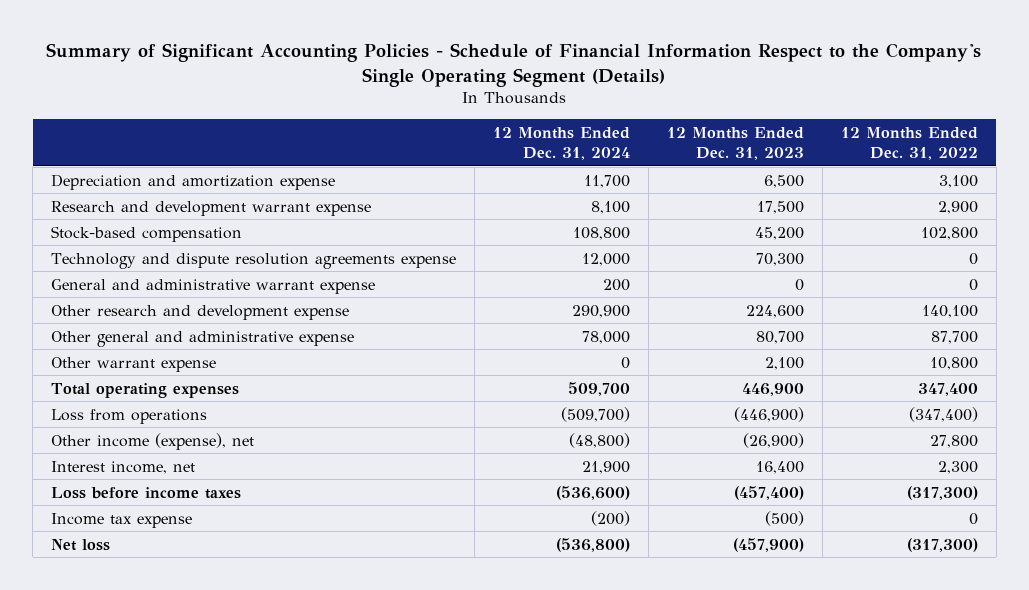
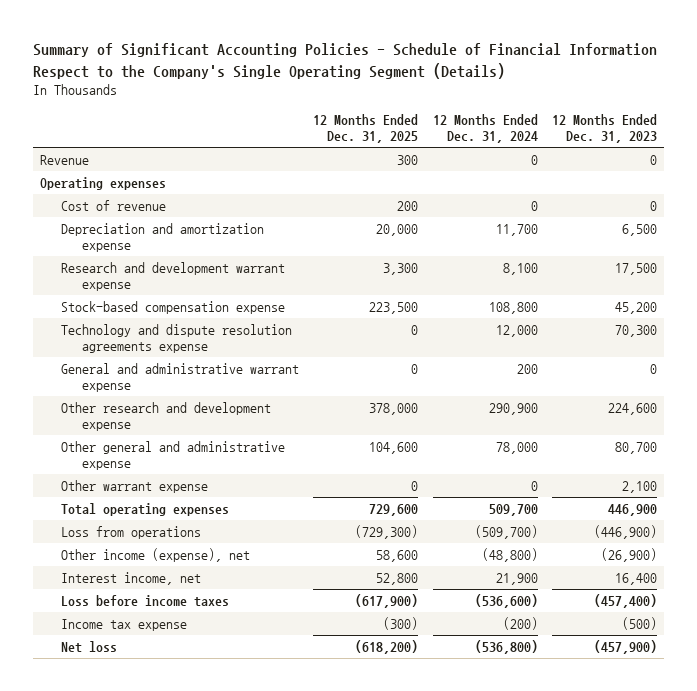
- | 12 Months Ended Dec. 31, 2024 | 12 Months Ended Dec. 31, 2023 | 12 Months Ended Dec. 31, 2022
+ | 12 Months Ended Dec. 31, 2025 | 12 Months Ended Dec. 31, 2024 | 12 Months Ended Dec. 31, 2023
+ Revenue | 300 | 0 | 0
+ Operating expenses
+ Cost of revenue | 200 | 0 | 0
- Stock-based compensation | 108,800 | 45,200 | 102,800
+ Stock-based compensation expense | 223,500 | 108,800 | 45,200

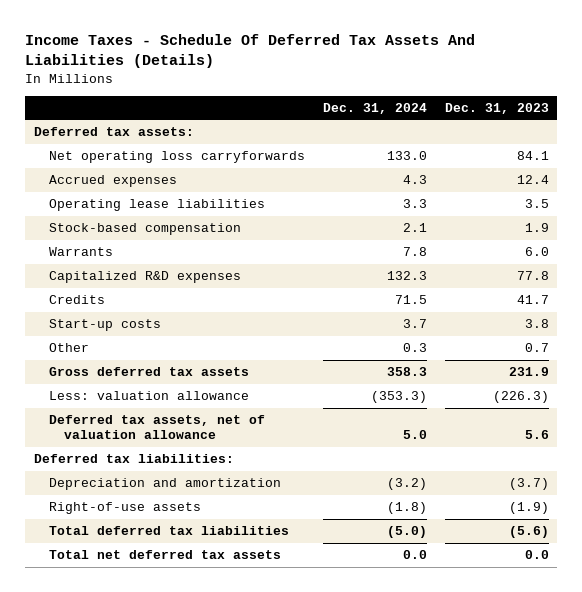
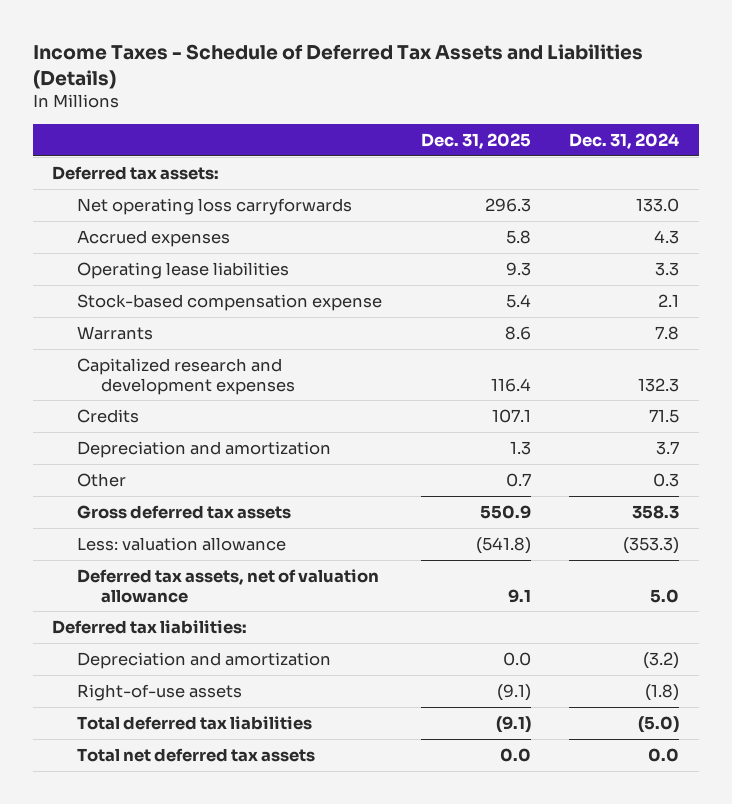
- Income Taxes - Schedule Of Deferred Tax Assets And Liabilities (Details)
+ Income Taxes - Schedule of Deferred Tax Assets and Liabilities (Details)
- | Dec. 31, 2024 | Dec. 31, 2023
+ | Dec. 31, 2025 | Dec. 31, 2024
- Stock-based compensation | 2.1 | 1.9
+ Stock-based compensation expense | 5.4 | 2.1
- Capitalized R&D expenses | 132.3 | 77.8
+ Capitalized research and development expenses | 116.4 | 132.3
- Start-up costs | 3.7 | 3.8
+ Depreciation and amortization | 1.3 | 3.7

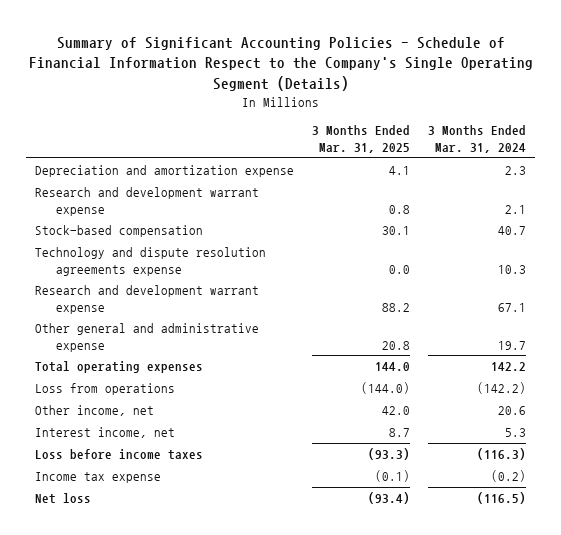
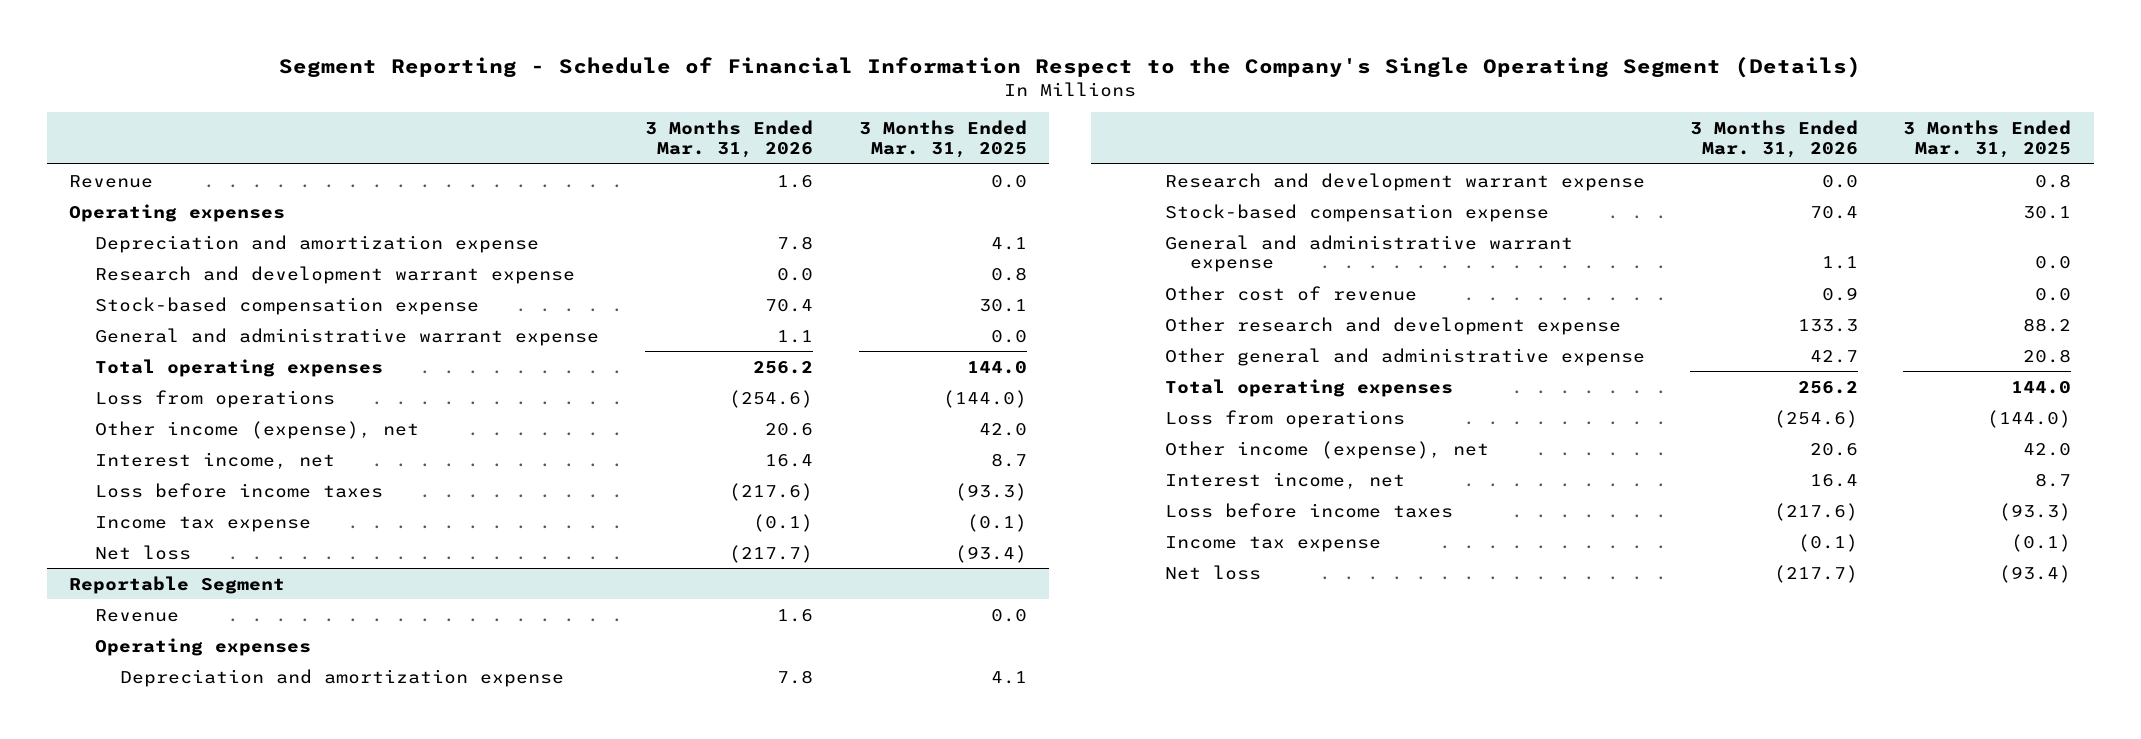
- Summary of Significant Accounting Policies - Schedule of Financial Information Respect to the Company's Single Operating Segment (Details)
+ Segment Reporting - Schedule of Financial Information Respect to the Company's Single Operating Segment (Details)
- | 3 Months Ended Mar. 31, 2025 | 3 Months Ended Mar. 31, 2024
+ | 3 Months Ended Mar. 31, 2026 | 3 Months Ended Mar. 31, 2025
+ Revenue | 1.6 | 0.0
+ Operating expenses
- Stock-based compensation | 30.1 | 40.7
- Technology and dispute resolution agreements expense | 0.0 | 10.3
- Research and development warrant expense | 88.2 | 67.1
+ Stock-based compensation expense | 70.4 | 30.1
+ General and administrative warrant expense | 1.1 | 0.0
+ Total operating expenses | 256.2 | 144.0
+ Loss from operations | (254.6) | (144.0)
+ Other income (expense), net | 20.6 | 42.0
+ Interest income, net | 16.4 | 8.7
+ Loss before income taxes | (217.6) | (93.3)
+ Income tax expense | (0.1) | (0.1)
+ Net loss | (217.7) | (93.4)
+ Reportable Segment
+ Revenue | 1.6 | 0.0
+ Operating expenses
+ Depreciation and amortization expense | 7.8 | 4.1
+ Research and development warrant expense | 0.0 | 0.8
+ Stock-based compensation expense | 70.4 | 30.1
+ General and administrative warrant expense | 1.1 | 0.0
+ Other cost of revenue | 0.9 | 0.0
+ Other research and development expense | 133.3 | 88.2
- Other income, net | 42.0 | 20.6
+ Other income (expense), net | 20.6 | 42.0

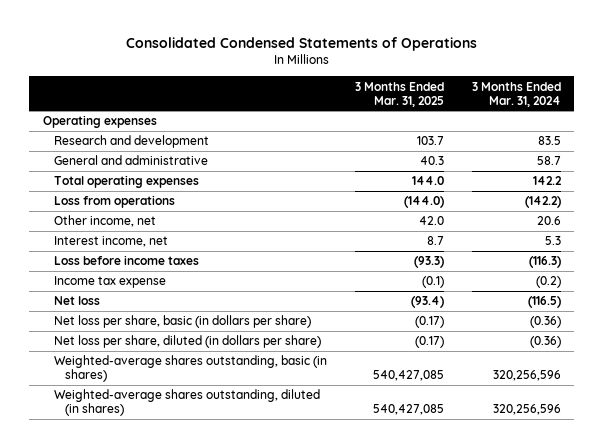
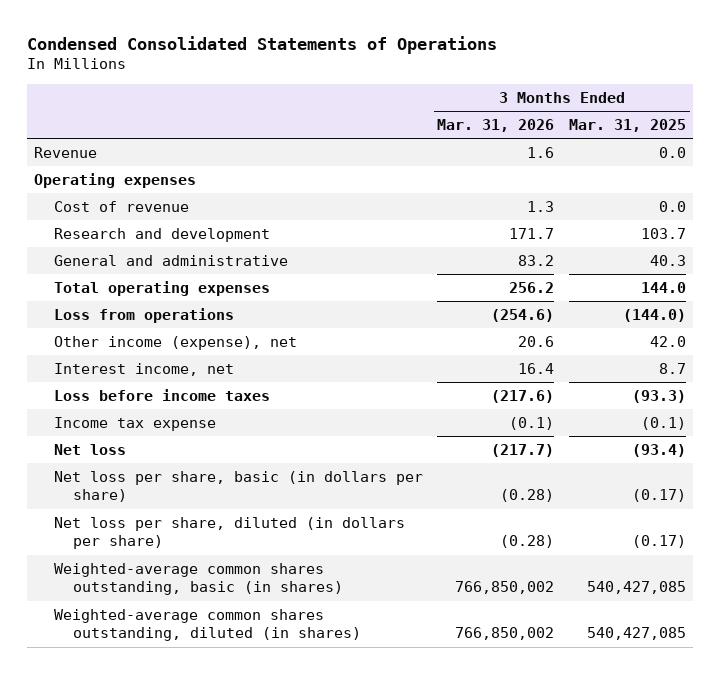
- Consolidated Condensed Statements of Operations
+ Condensed Consolidated Statements of Operations
- | 3 Months Ended Mar. 31, 2025 | 3 Months Ended Mar. 31, 2024
+ | 3 Months Ended Mar. 31, 2026 | 3 Months Ended Mar. 31, 2025
+ Revenue | 1.6 | 0.0
+ Cost of revenue | 1.3 | 0.0
- Other income, net | 42.0 | 20.6
+ Other income (expense), net | 20.6 | 42.0
- Weighted-average shares outstanding, basic (in shares) | 540,427,085 | 320,256,596
- Weighted-average shares outstanding, diluted (in shares) | 540,427,085 | 320,256,596
+ Weighted-average common shares outstanding, basic (in shares) | 766,850,002 | 540,427,085
+ Weighted-average common shares outstanding, diluted (in shares) | 766,850,002 | 540,427,085

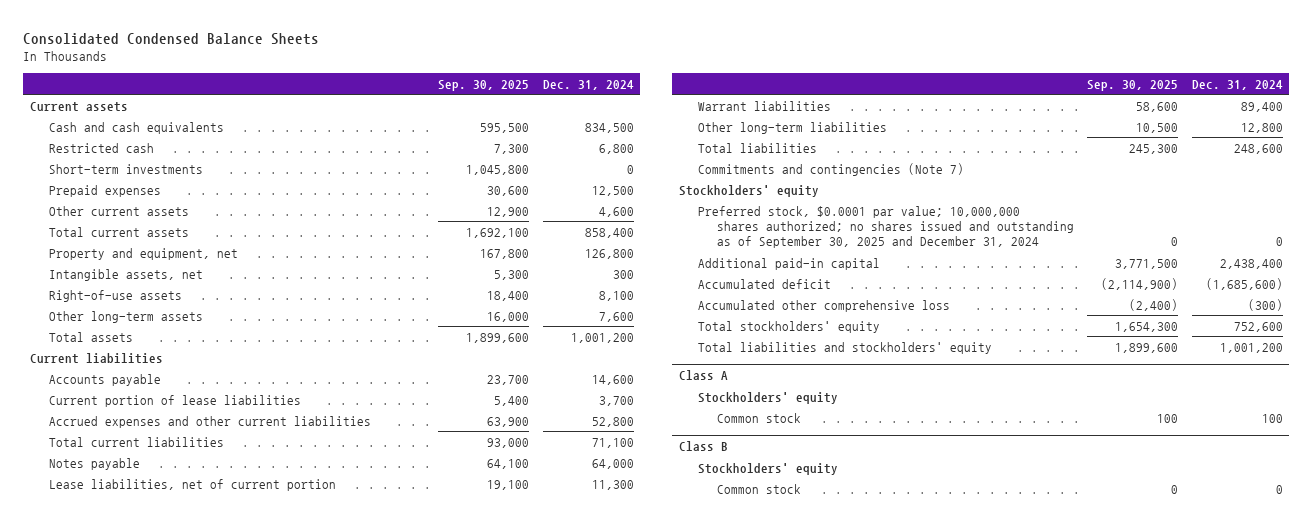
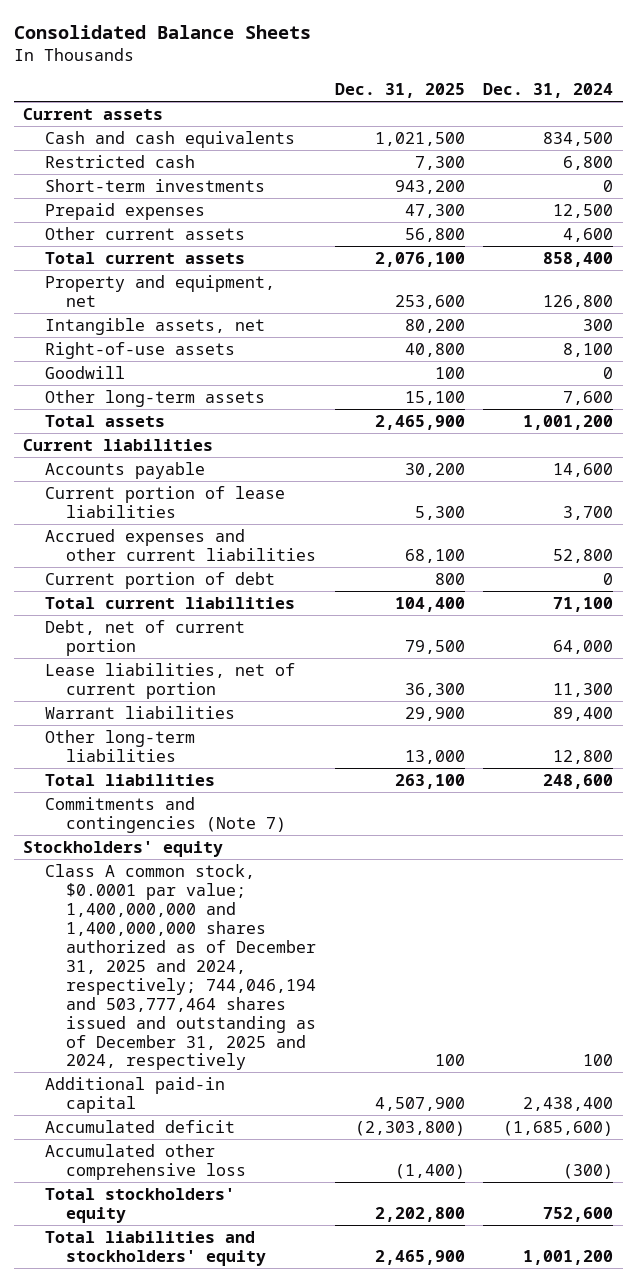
- Consolidated Condensed Balance Sheets
+ Consolidated Balance Sheets
- | Sep. 30, 2025 | Dec. 31, 2024
+ | Dec. 31, 2025 | Dec. 31, 2024
+ Goodwill | 100 | 0
+ Current portion of debt | 800 | 0
- Notes payable | 64,100 | 64,000
+ Debt, net of current portion | 79,500 | 64,000
- Preferred stock, $0.0001 par value; 10,000,000 shares authorized; no shares issued and outstanding as of September 30, 2025 and December 31, 2024 | 0 | 0
+ Class A common stock, $0.0001 par value; 1,400,000,000 and 1,400,000,000 shares authorized as of December 31, 2025 and 2024, respectively; 744,046,194 and 503,777,464 shares issued and outstanding as of December 31, 2025 and 2024, respectively | 100 | 100
- Class A
- Stockholders' equity
- Common stock | 100 | 100
- Class B
- Stockholders' equity
- Common stock | 0 | 0

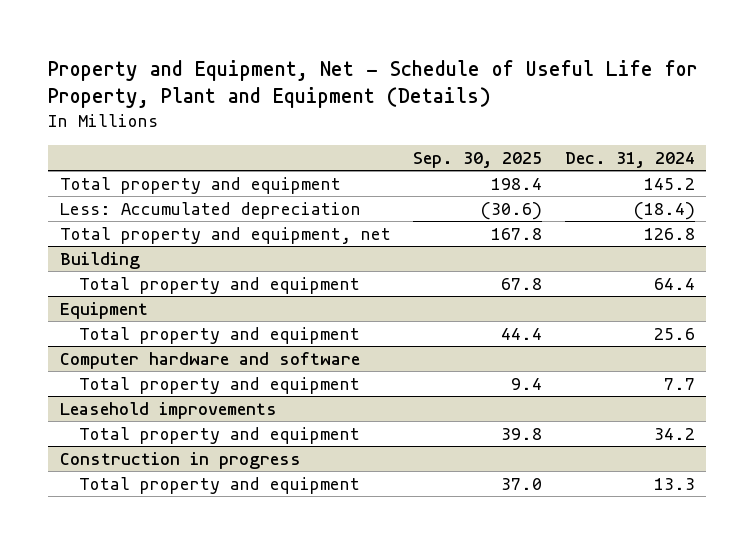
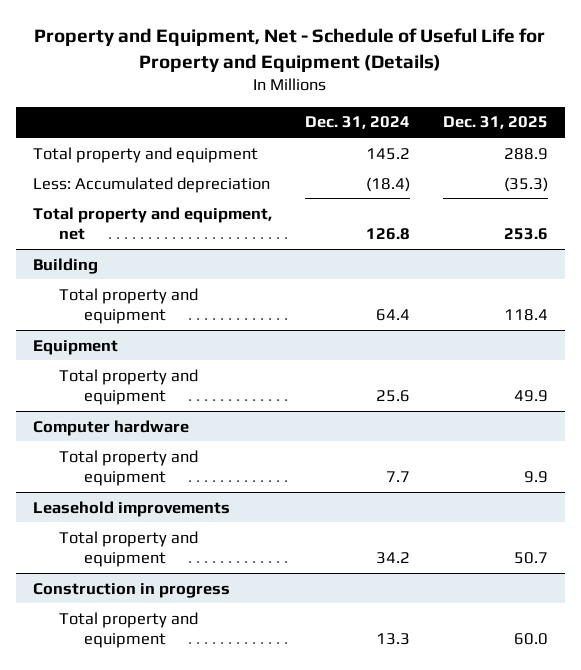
- Property and Equipment, Net - Schedule of Useful Life for Property, Plant and Equipment (Details)
+ Property and Equipment, Net - Schedule of Useful Life for Property and Equipment (Details)
- | Sep. 30, 2025 | Dec. 31, 2024
+ | Dec. 31, 2024 | Dec. 31, 2025
- Computer hardware and software
+ Computer hardware

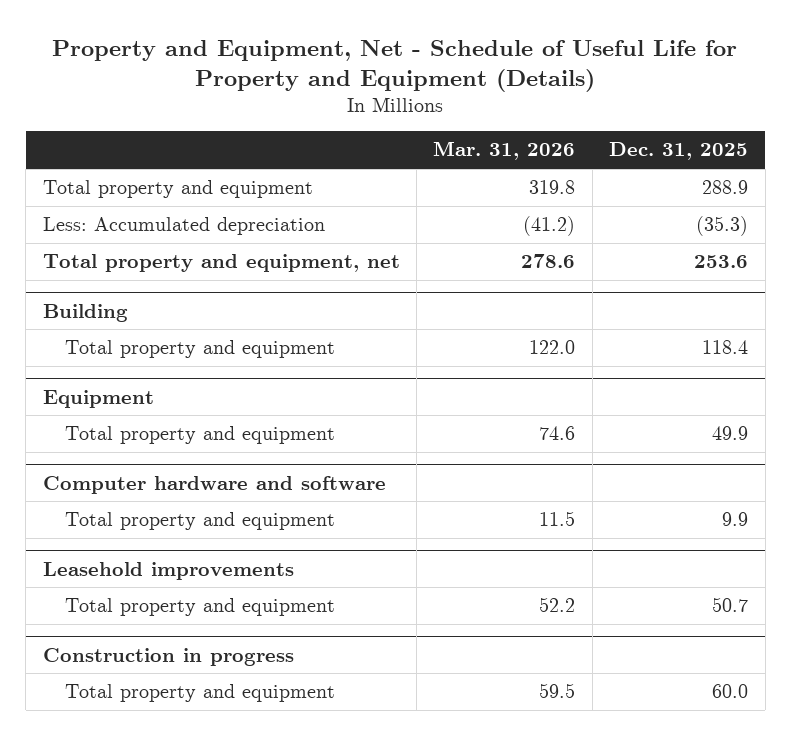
- | Dec. 31, 2024 | Dec. 31, 2025
+ | Mar. 31, 2026 | Dec. 31, 2025
- Computer hardware
+ Computer hardware and software

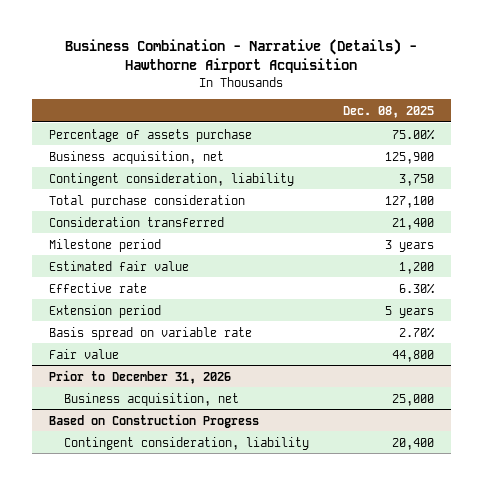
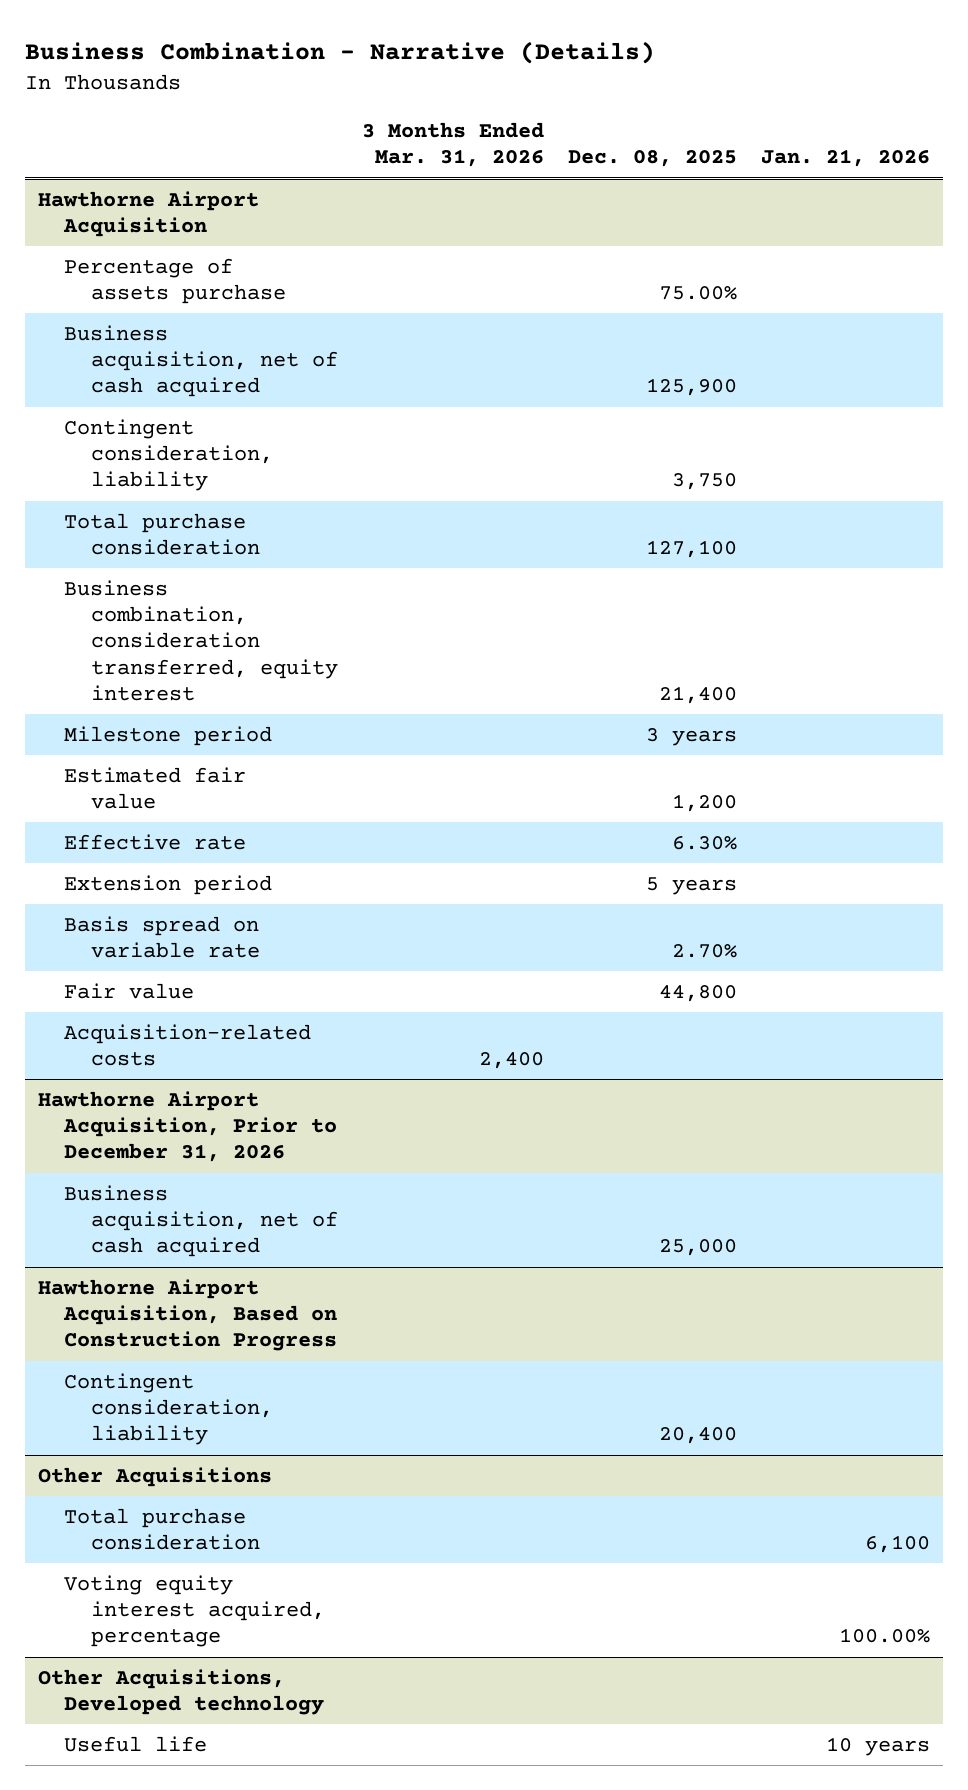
- Business Combination - Narrative (Details) - Hawthorne Airport Acquisition
+ Business Combination - Narrative (Details)
- | Dec. 08, 2025
+ | 3 Months Ended Mar. 31, 2026 | Dec. 08, 2025 | Jan. 21, 2026
+ Hawthorne Airport Acquisition
- Business acquisition, net | 125,900
+ Business acquisition, net of cash acquired | | 125,900 |
- Consideration transferred | 21,400
+ Business combination, consideration transferred, equity interest | | 21,400 |
- Prior to December 31, 2026
- Business acquisition, net | 25,000
- Based on Construction Progress
+ Acquisition-related costs | 2,400 | |
+ Hawthorne Airport Acquisition, Prior to December 31, 2026
+ Business acquisition, net of cash acquired | | 25,000 |
+ Hawthorne Airport Acquisition, Based on Construction Progress
+ Other Acquisitions
+ Total purchase consideration | | | 6,100
+ Voting equity interest acquired, percentage | | | 100.00%
+ Other Acquisitions, Developed technology
+ Useful life | | | 10 years

